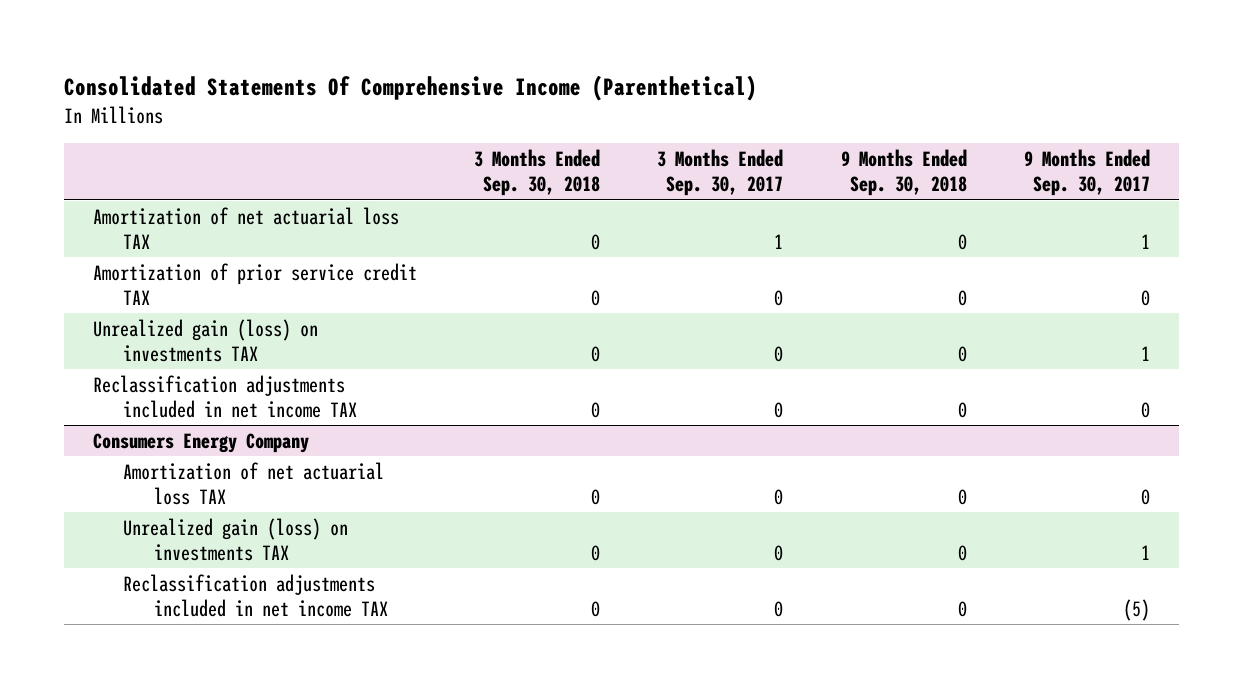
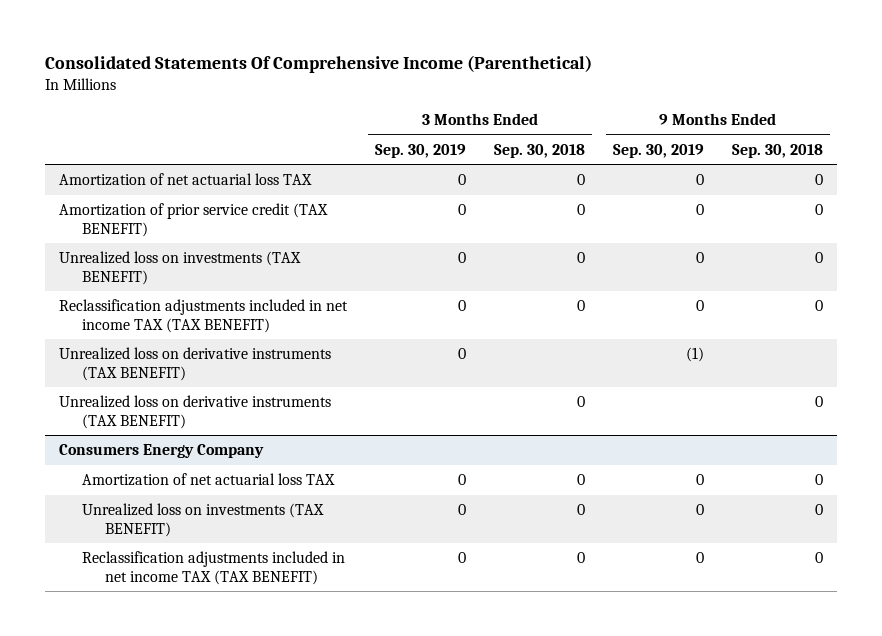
- | 3 Months Ended Sep. 30, 2018 | 3 Months Ended Sep. 30, 2017 | 9 Months Ended Sep. 30, 2018 | 9 Months Ended Sep. 30, 2017
+ | 3 Months Ended Sep. 30, 2019 | 3 Months Ended Sep. 30, 2018 | 9 Months Ended Sep. 30, 2019 | 9 Months Ended Sep. 30, 2018
- Amortization of prior service credit TAX | 0 | 0 | 0 | 0
- Unrealized gain (loss) on investments TAX | 0 | 0 | 0 | 1
- Reclassification adjustments included in net income TAX | 0 | 0 | 0 | 0
+ Amortization of prior service credit (TAX BENEFIT) | 0 | 0 | 0 | 0
+ Unrealized loss on investments (TAX BENEFIT) | 0 | 0 | 0 | 0
+ Reclassification adjustments included in net income TAX (TAX BENEFIT) | 0 | 0 | 0 | 0
+ Unrealized loss on derivative instruments (TAX BENEFIT) | 0 | | (1) |
+ Unrealized loss on derivative instruments (TAX BENEFIT) | | 0 | | 0
@ Consumers Energy Company
- Unrealized gain (loss) on investments TAX | 0 | 0 | 0 | 1
- Reclassification adjustments included in net income TAX | 0 | 0 | 0 | (5)
+ Unrealized loss on investments (TAX BENEFIT) | 0 | 0 | 0 | 0
+ Reclassification adjustments included in net income TAX (TAX BENEFIT) | 0 | 0 | 0 | 0

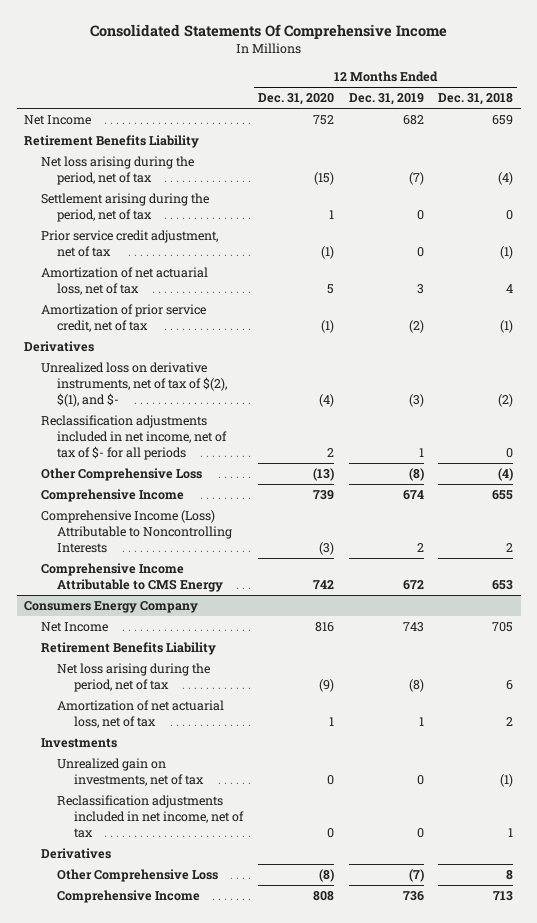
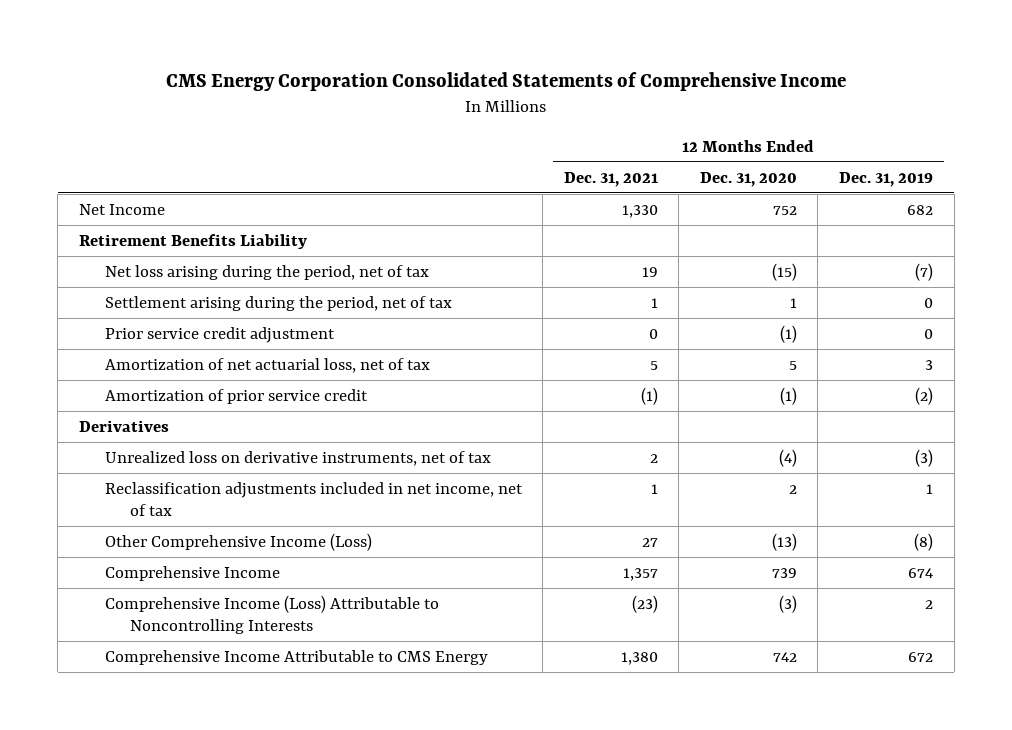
- Consolidated Statements Of Comprehensive Income
+ CMS Energy Corporation Consolidated Statements of Comprehensive Income
- | 12 Months Ended Dec. 31, 2020 | 12 Months Ended Dec. 31, 2019 | 12 Months Ended Dec. 31, 2018
+ | 12 Months Ended Dec. 31, 2021 | 12 Months Ended Dec. 31, 2020 | 12 Months Ended Dec. 31, 2019
- Prior service credit adjustment, net of tax | (1) | 0 | (1)
+ Prior service credit adjustment | 0 | (1) | 0
- Amortization of prior service credit, net of tax | (1) | (2) | (1)
+ Amortization of prior service credit | (1) | (1) | (2)
- Unrealized loss on derivative instruments, net of tax of $(2), $(1), and $- | (4) | (3) | (2)
- Reclassification adjustments included in net income, net of tax of $- for all periods | 2 | 1 | 0
- Other Comprehensive Loss | (13) | (8) | (4)
+ Unrealized loss on derivative instruments, net of tax | 2 | (4) | (3)
+ Reclassification adjustments included in net income, net of tax | 1 | 2 | 1
+ Other Comprehensive Income (Loss) | 27 | (13) | (8)
- Consumers Energy Company
- Net Income | 816 | 743 | 705
- Retirement Benefits Liability
- Net loss arising during the period, net of tax | (9) | (8) | 6
- Amortization of net actuarial loss, net of tax | 1 | 1 | 2
- Investments
- Unrealized gain on investments, net of tax | 0 | 0 | (1)
- Reclassification adjustments included in net income, net of tax | 0 | 0 | 1
- Derivatives
- Other Comprehensive Loss | (8) | (7) | 8
- Comprehensive Income | 808 | 736 | 713

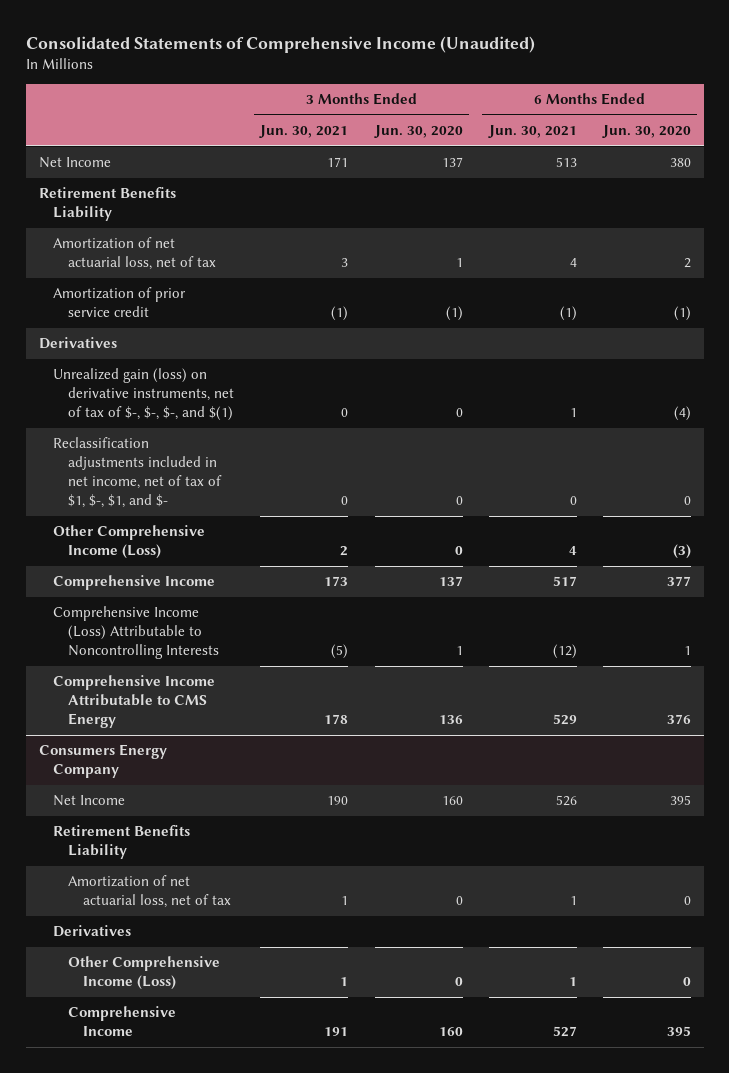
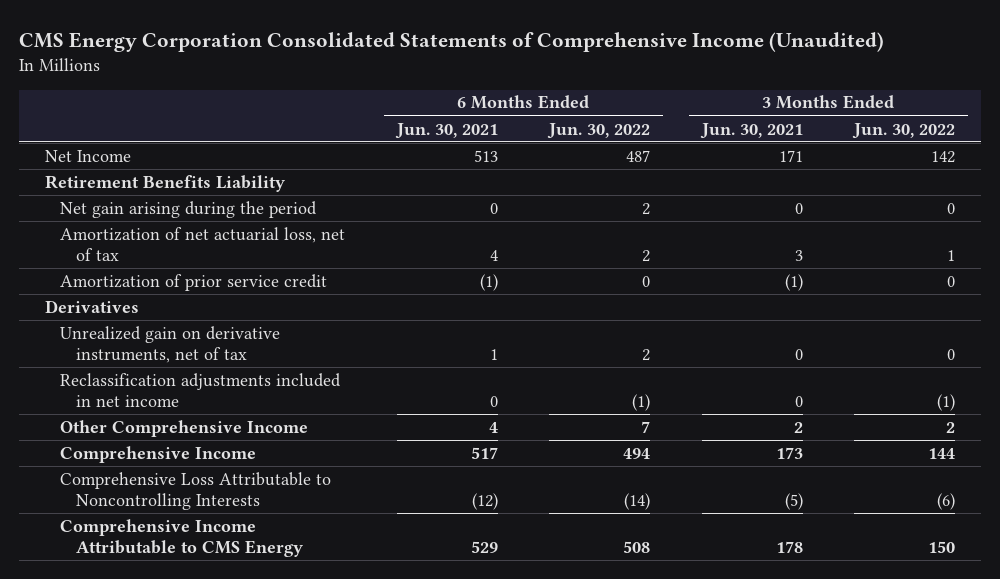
- Consolidated Statements of Comprehensive Income (Unaudited)
+ CMS Energy Corporation Consolidated Statements of Comprehensive Income (Unaudited)
- | 3 Months Ended Jun. 30, 2021 | 3 Months Ended Jun. 30, 2020 | 6 Months Ended Jun. 30, 2021 | 6 Months Ended Jun. 30, 2020
+ | 6 Months Ended Jun. 30, 2021 | 6 Months Ended Jun. 30, 2022 | 3 Months Ended Jun. 30, 2021 | 3 Months Ended Jun. 30, 2022
+ Net gain arising during the period | 0 | 2 | 0 | 0
- Unrealized gain (loss) on derivative instruments, net of tax of $-, $-, $-, and $(1) | 0 | 0 | 1 | (4)
- Reclassification adjustments included in net income, net of tax of $1, $-, $1, and $- | 0 | 0 | 0 | 0
- Other Comprehensive Income (Loss) | 2 | 0 | 4 | (3)
+ Unrealized gain on derivative instruments, net of tax | 1 | 2 | 0 | 0
+ Reclassification adjustments included in net income | 0 | (1) | 0 | (1)
+ Other Comprehensive Income | 4 | 7 | 2 | 2
- Comprehensive Income (Loss) Attributable to Noncontrolling Interests | (5) | 1 | (12) | 1
+ Comprehensive Loss Attributable to Noncontrolling Interests | (12) | (14) | (5) | (6)
- Consumers Energy Company
- Net Income | 190 | 160 | 526 | 395
- Retirement Benefits Liability
- Amortization of net actuarial loss, net of tax | 1 | 0 | 1 | 0
- Derivatives
- Other Comprehensive Income (Loss) | 1 | 0 | 1 | 0
- Comprehensive Income | 191 | 160 | 527 | 395

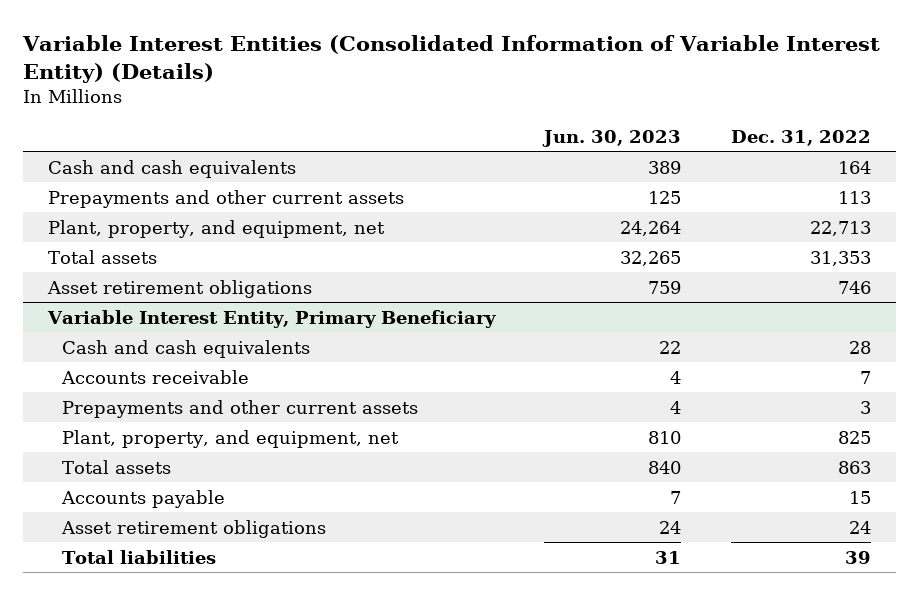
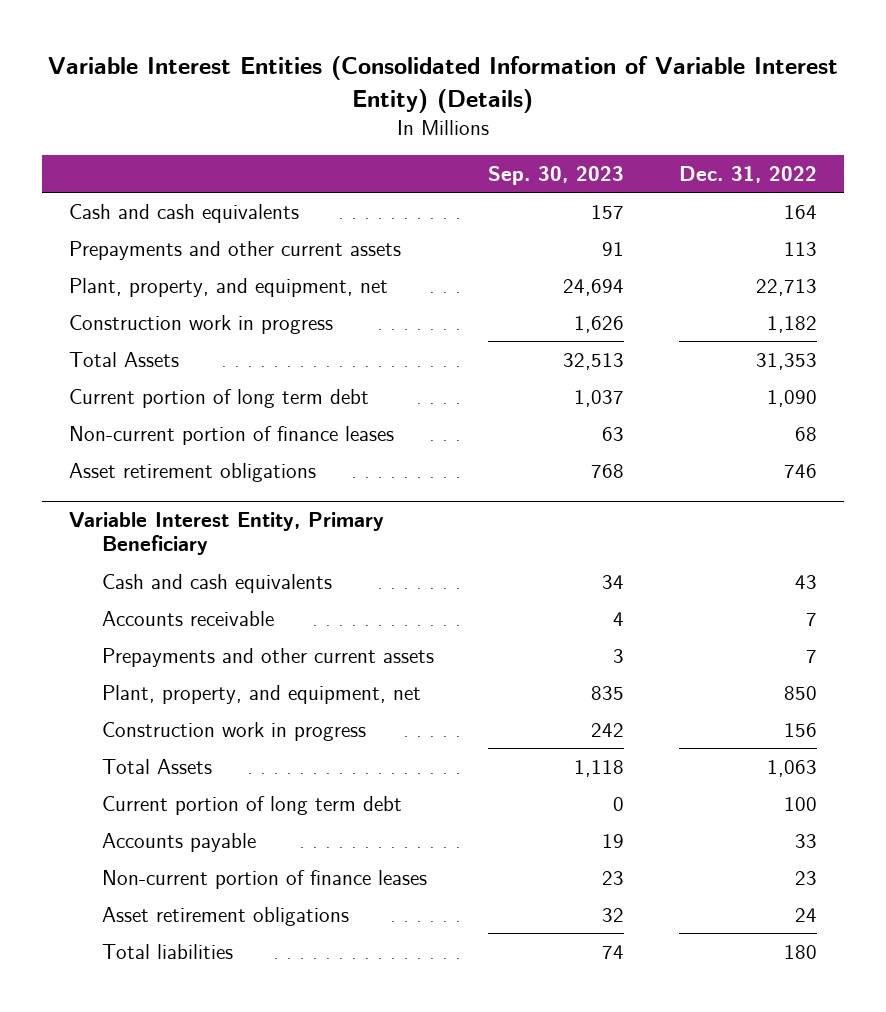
- | Jun. 30, 2023 | Dec. 31, 2022
+ | Sep. 30, 2023 | Dec. 31, 2022
- Total assets | 32,265 | 31,353
+ Construction work in progress | 1,626 | 1,182
+ Total Assets | 32,513 | 31,353
+ Current portion of long term debt | 1,037 | 1,090
+ Non-current portion of finance leases | 63 | 68
@ Variable Interest Entity, Primary Beneficiary
- Cash and cash equivalents | 22 | 28
+ Cash and cash equivalents | 34 | 43
- Prepayments and other current assets | 4 | 3
- Plant, property, and equipment, net | 810 | 825
- Total assets | 840 | 863
- Accounts payable | 7 | 15
+ Prepayments and other current assets | 3 | 7
+ Plant, property, and equipment, net | 835 | 850
+ Construction work in progress | 242 | 156
+ Total Assets | 1,118 | 1,063
+ Current portion of long term debt | 0 | 100
+ Accounts payable | 19 | 33
+ Non-current portion of finance leases | 23 | 23
- Total liabilities | 31 | 39
+ Total liabilities | 74 | 180

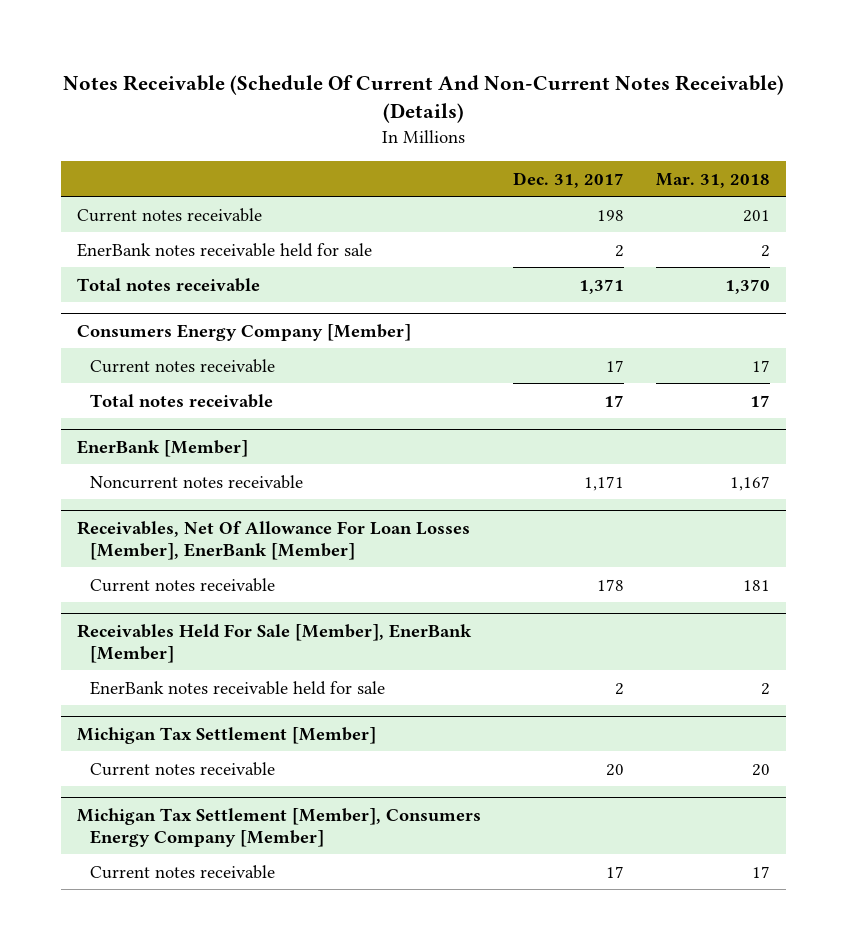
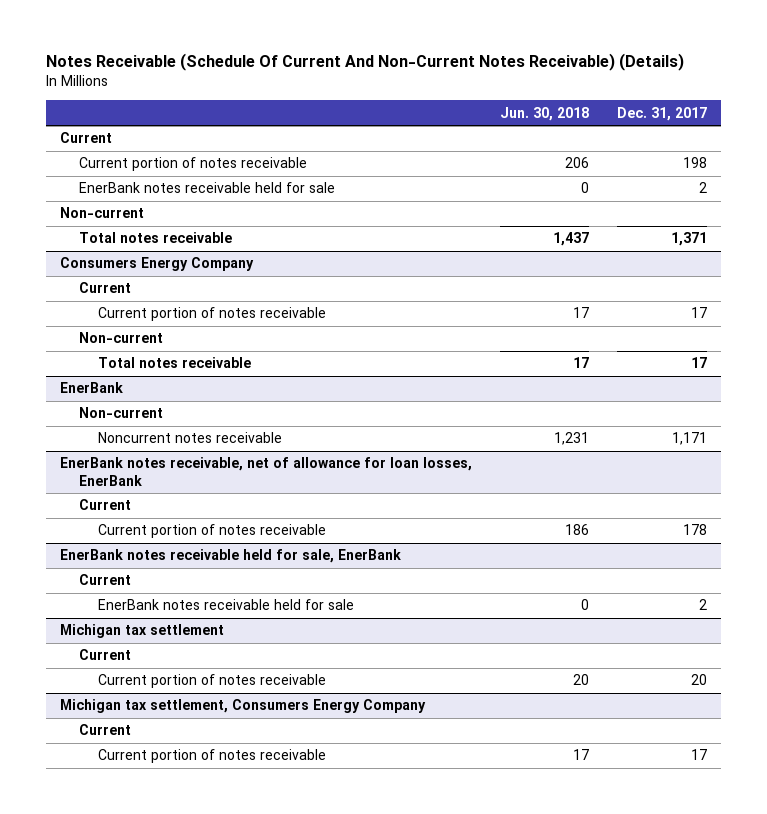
- | Dec. 31, 2017 | Mar. 31, 2018
+ | Jun. 30, 2018 | Dec. 31, 2017
- Current notes receivable | 198 | 201
+ Current
+ Current portion of notes receivable | 206 | 198
+ Non-current
- Consumers Energy Company [Member]
- Current notes receivable | 17 | 17
+ Consumers Energy Company
+ Current
+ Current portion of notes receivable | 17 | 17
+ Non-current
- EnerBank [Member]
+ EnerBank
+ Non-current
- Receivables, Net Of Allowance For Loan Losses [Member], EnerBank [Member]
- Current notes receivable | 178 | 181
- Receivables Held For Sale [Member], EnerBank [Member]
+ EnerBank notes receivable, net of allowance for loan losses, EnerBank
+ Current
+ Current portion of notes receivable | 186 | 178
+ EnerBank notes receivable held for sale, EnerBank
+ Current
- Michigan Tax Settlement [Member]
- Current notes receivable | 20 | 20
- Michigan Tax Settlement [Member], Consumers Energy Company [Member]
- Current notes receivable | 17 | 17
+ Michigan tax settlement
+ Current
+ Current portion of notes receivable | 20 | 20
+ Michigan tax settlement, Consumers Energy Company
+ Current
+ Current portion of notes receivable | 17 | 17

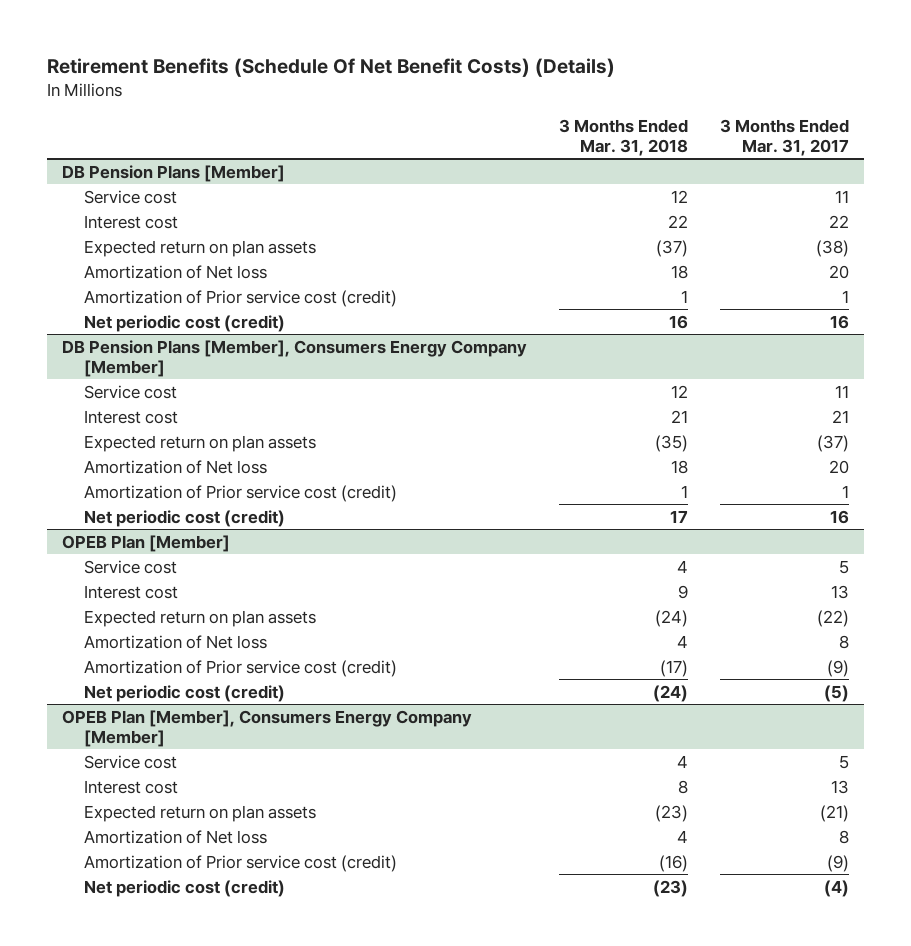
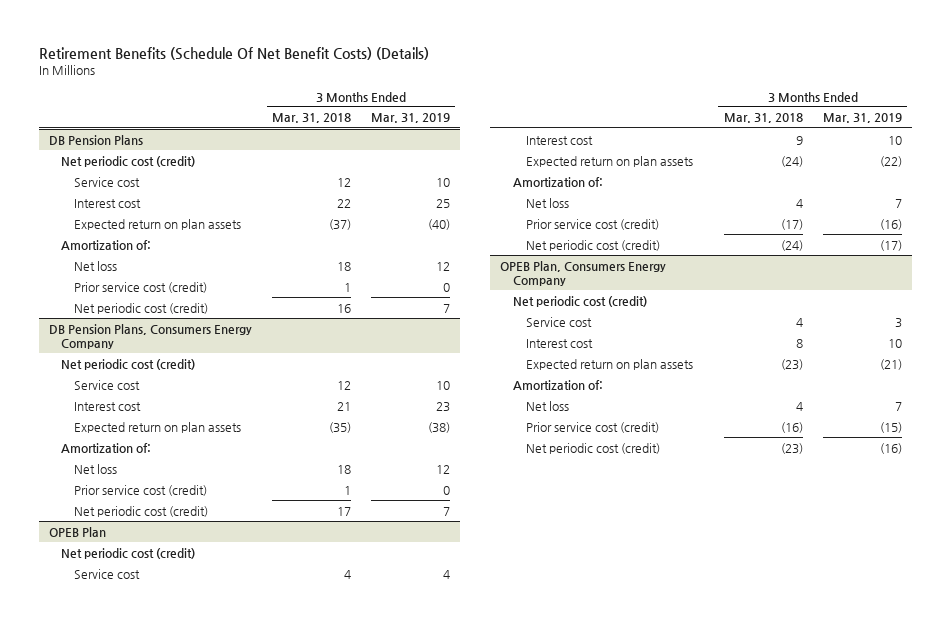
- | 3 Months Ended Mar. 31, 2018 | 3 Months Ended Mar. 31, 2017
+ | 3 Months Ended Mar. 31, 2018 | 3 Months Ended Mar. 31, 2019
- DB Pension Plans [Member]
+ DB Pension Plans
+ Net periodic cost (credit)
- Amortization of Net loss | 18 | 20
- Amortization of Prior service cost (credit) | 1 | 1
+ Amortization of:
+ Net loss | 18 | 12
+ Prior service cost (credit) | 1 | 0
- DB Pension Plans [Member], Consumers Energy Company [Member]
+ DB Pension Plans, Consumers Energy Company
+ Net periodic cost (credit)
- Amortization of Net loss | 18 | 20
- Amortization of Prior service cost (credit) | 1 | 1
+ Amortization of:
+ Net loss | 18 | 12
+ Prior service cost (credit) | 1 | 0
- OPEB Plan [Member]
+ OPEB Plan
+ Net periodic cost (credit)
- Amortization of Net loss | 4 | 8
- Amortization of Prior service cost (credit) | (17) | (9)
+ Amortization of:
+ Net loss | 4 | 7
+ Prior service cost (credit) | (17) | (16)
- OPEB Plan [Member], Consumers Energy Company [Member]
+ OPEB Plan, Consumers Energy Company
+ Net periodic cost (credit)
- Amortization of Net loss | 4 | 8
- Amortization of Prior service cost (credit) | (16) | (9)
+ Amortization of:
+ Net loss | 4 | 7
+ Prior service cost (credit) | (16) | (15)

